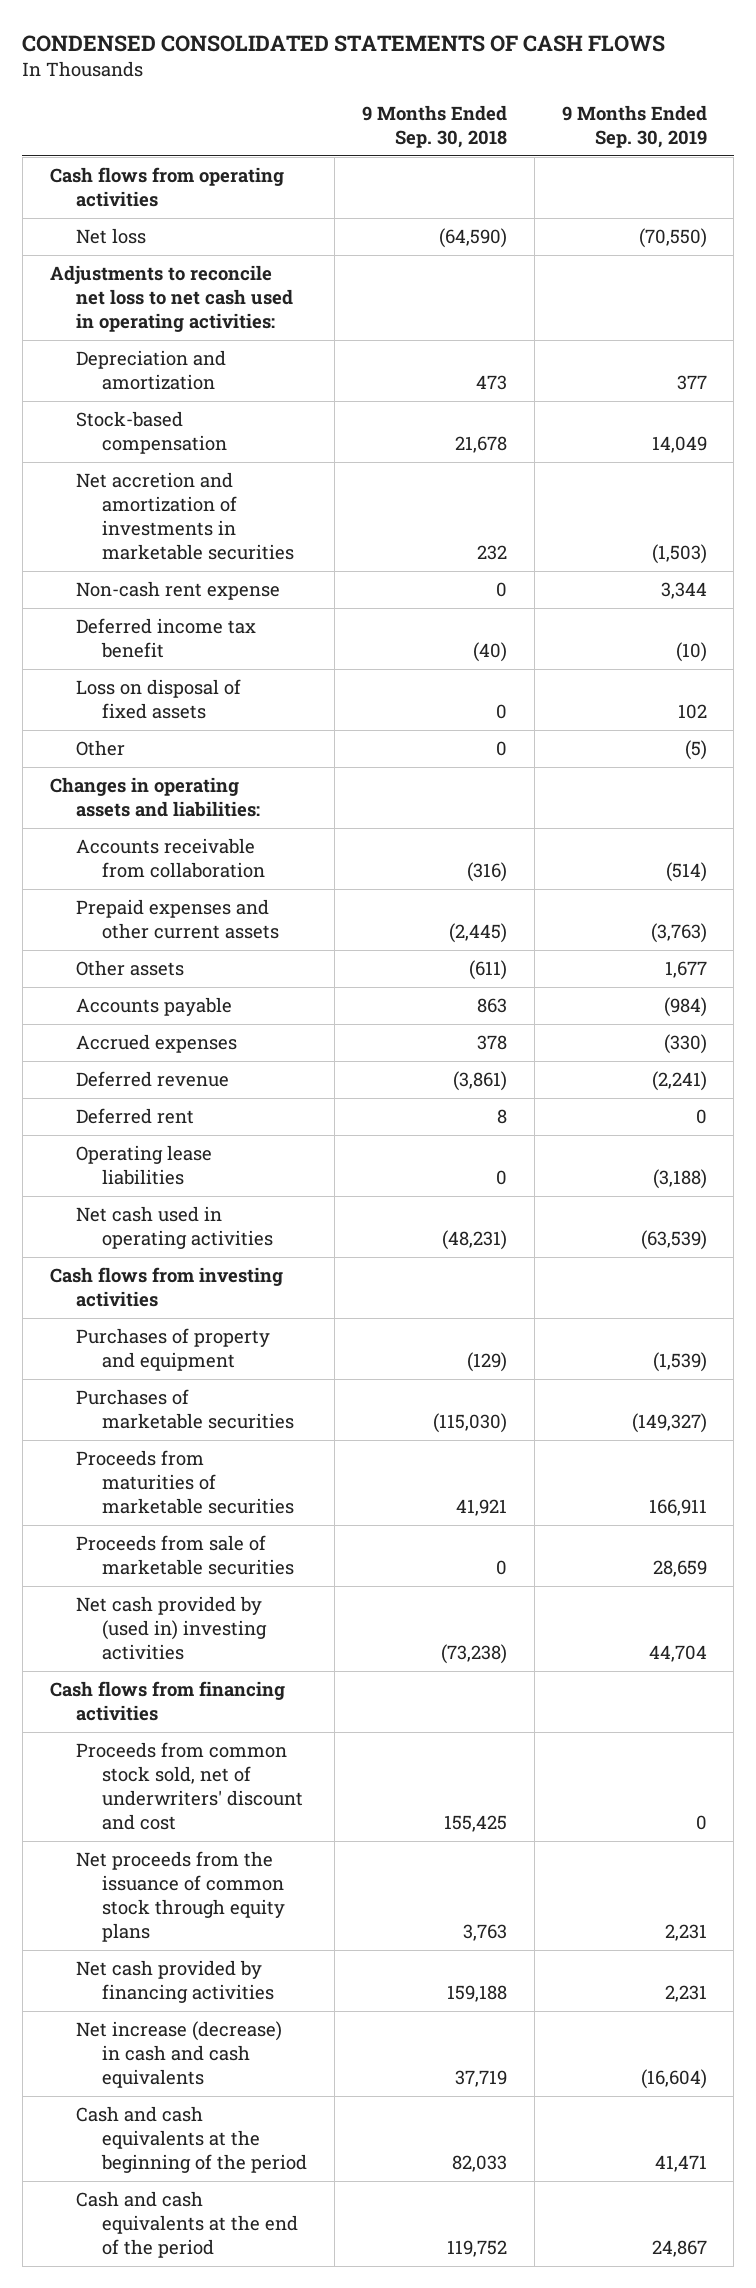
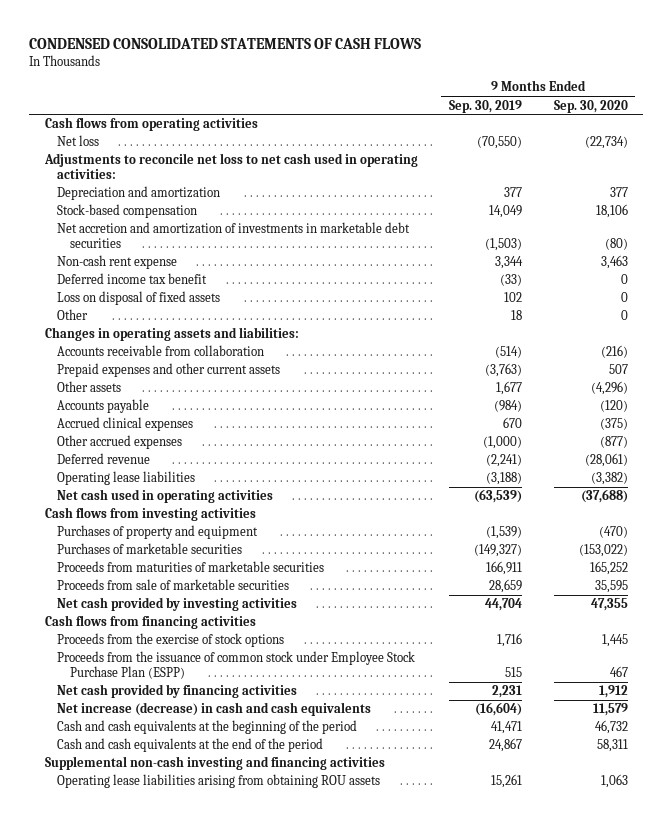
- | 9 Months Ended Sep. 30, 2018 | 9 Months Ended Sep. 30, 2019
+ | 9 Months Ended Sep. 30, 2019 | 9 Months Ended Sep. 30, 2020
- Net accretion and amortization of investments in marketable securities | 232 | (1,503)
+ Net accretion and amortization of investments in marketable debt securities | (1,503) | (80)
- Deferred income tax benefit | (40) | (10)
+ Deferred income tax benefit | (33) | 0
- Other | 0 | (5)
+ Other | 18 | 0
- Accrued expenses | 378 | (330)
+ Accrued clinical expenses | 670 | (375)
+ Other accrued expenses | (1,000) | (877)
- Deferred rent | 8 | 0
- Net cash provided by (used in) investing activities | (73,238) | 44,704
+ Net cash provided by investing activities | 44,704 | 47,355
- Proceeds from common stock sold, net of underwriters' discount and cost | 155,425 | 0
- Net proceeds from the issuance of common stock through equity plans | 3,763 | 2,231
+ Proceeds from the exercise of stock options | 1,716 | 1,445
+ Proceeds from the issuance of common stock under Employee Stock Purchase Plan (ESPP) | 515 | 467
+ Supplemental non-cash investing and financing activities
+ Operating lease liabilities arising from obtaining ROU assets | 15,261 | 1,063

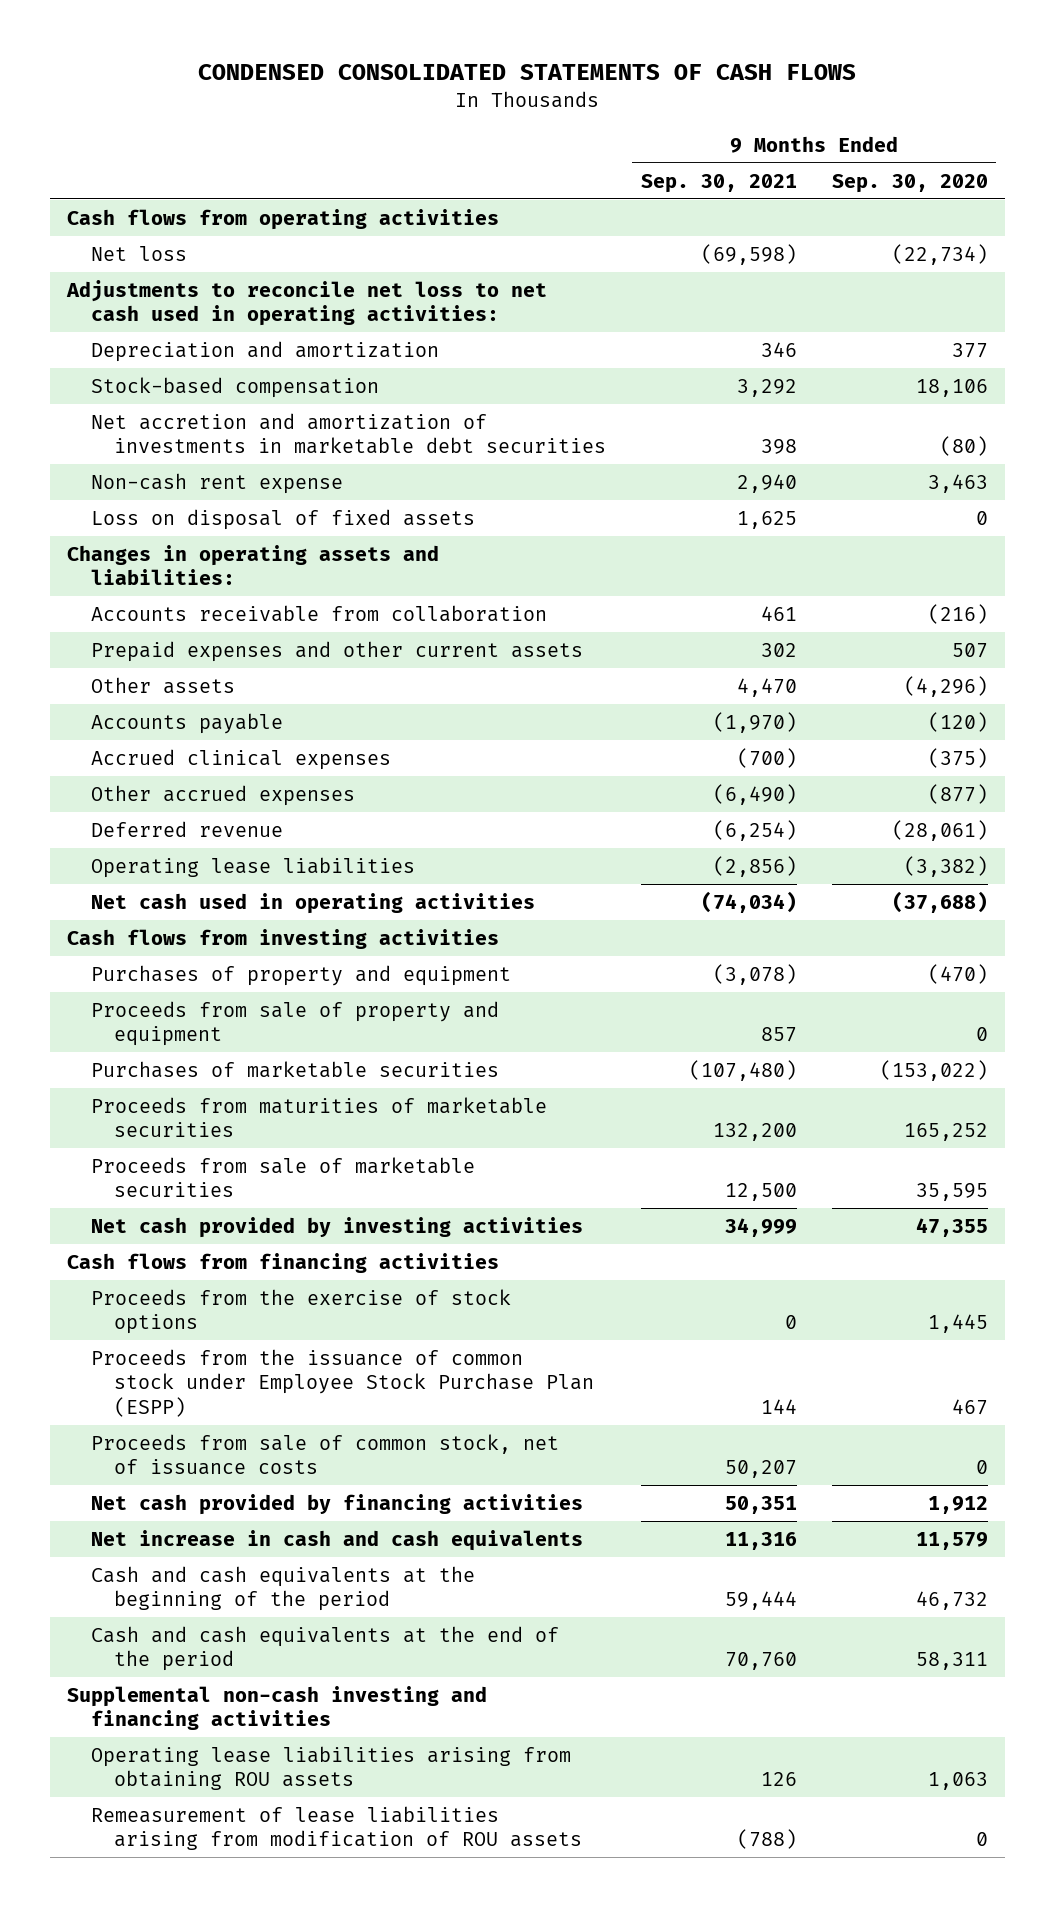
- | 9 Months Ended Sep. 30, 2019 | 9 Months Ended Sep. 30, 2020
+ | 9 Months Ended Sep. 30, 2021 | 9 Months Ended Sep. 30, 2020
- Deferred income tax benefit | (33) | 0
- Other | 18 | 0
+ Proceeds from sale of property and equipment | 857 | 0
+ Proceeds from sale of common stock, net of issuance costs | 50,207 | 0
- Net increase (decrease) in cash and cash equivalents | (16,604) | 11,579
+ Net increase in cash and cash equivalents | 11,316 | 11,579
+ Remeasurement of lease liabilities arising from modification of ROU assets | (788) | 0

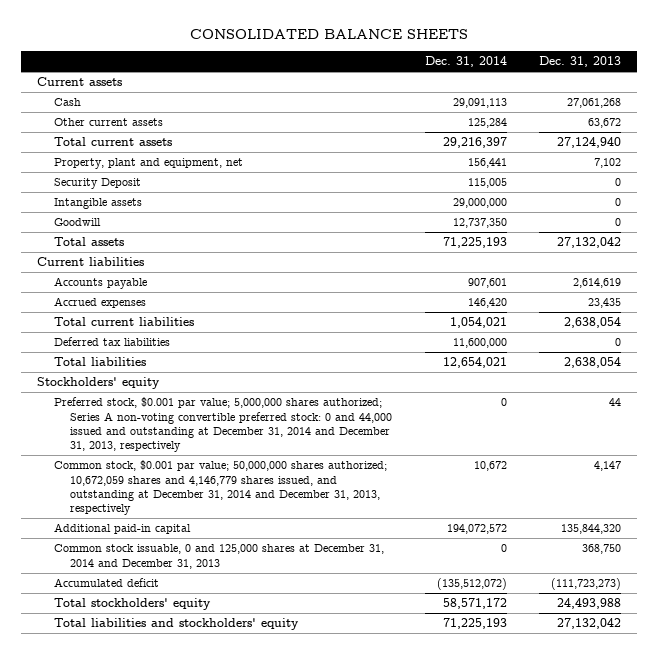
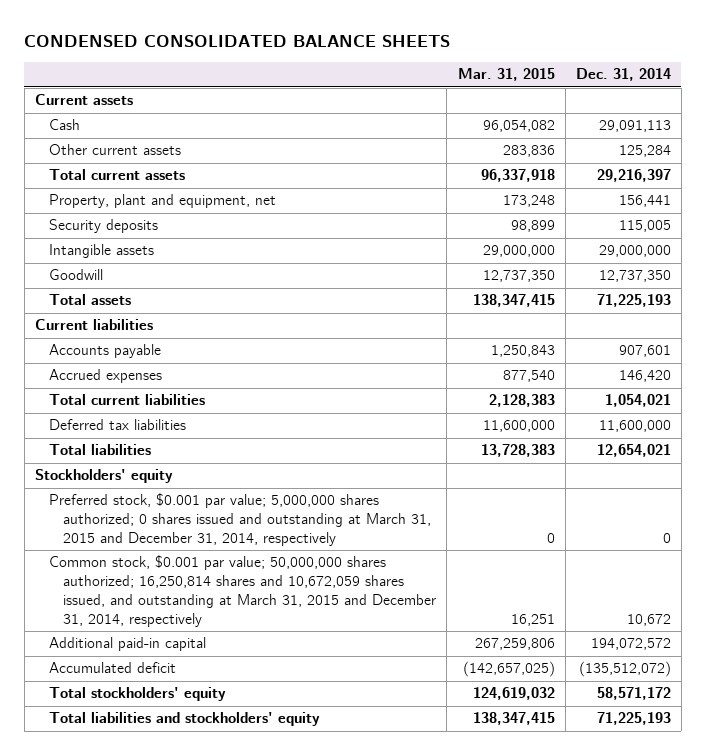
- CONSOLIDATED BALANCE SHEETS
+ CONDENSED CONSOLIDATED BALANCE SHEETS
- | Dec. 31, 2014 | Dec. 31, 2013
+ | Mar. 31, 2015 | Dec. 31, 2014
- Security Deposit | 115,005 | 0
+ Security deposits | 98,899 | 115,005
- Preferred stock, $0.001 par value; 5,000,000 shares authorized; Series A non-voting convertible preferred stock: 0 and 44,000 issued and outstanding at December 31, 2014 and December 31, 2013, respectively | 0 | 44
- Common stock, $0.001 par value; 50,000,000 shares authorized; 10,672,059 shares and 4,146,779 shares issued, and outstanding at December 31, 2014 and December 31, 2013, respectively | 10,672 | 4,147
+ Preferred stock, $0.001 par value; 5,000,000 shares authorized; 0 shares issued and outstanding at March 31, 2015 and December 31, 2014, respectively | 0 | 0
+ Common stock, $0.001 par value; 50,000,000 shares authorized; 16,250,814 shares and 10,672,059 shares issued, and outstanding at March 31, 2015 and December 31, 2014, respectively | 16,251 | 10,672
- Common stock issuable, 0 and 125,000 shares at December 31, 2014 and December 31, 2013 | 0 | 368,750

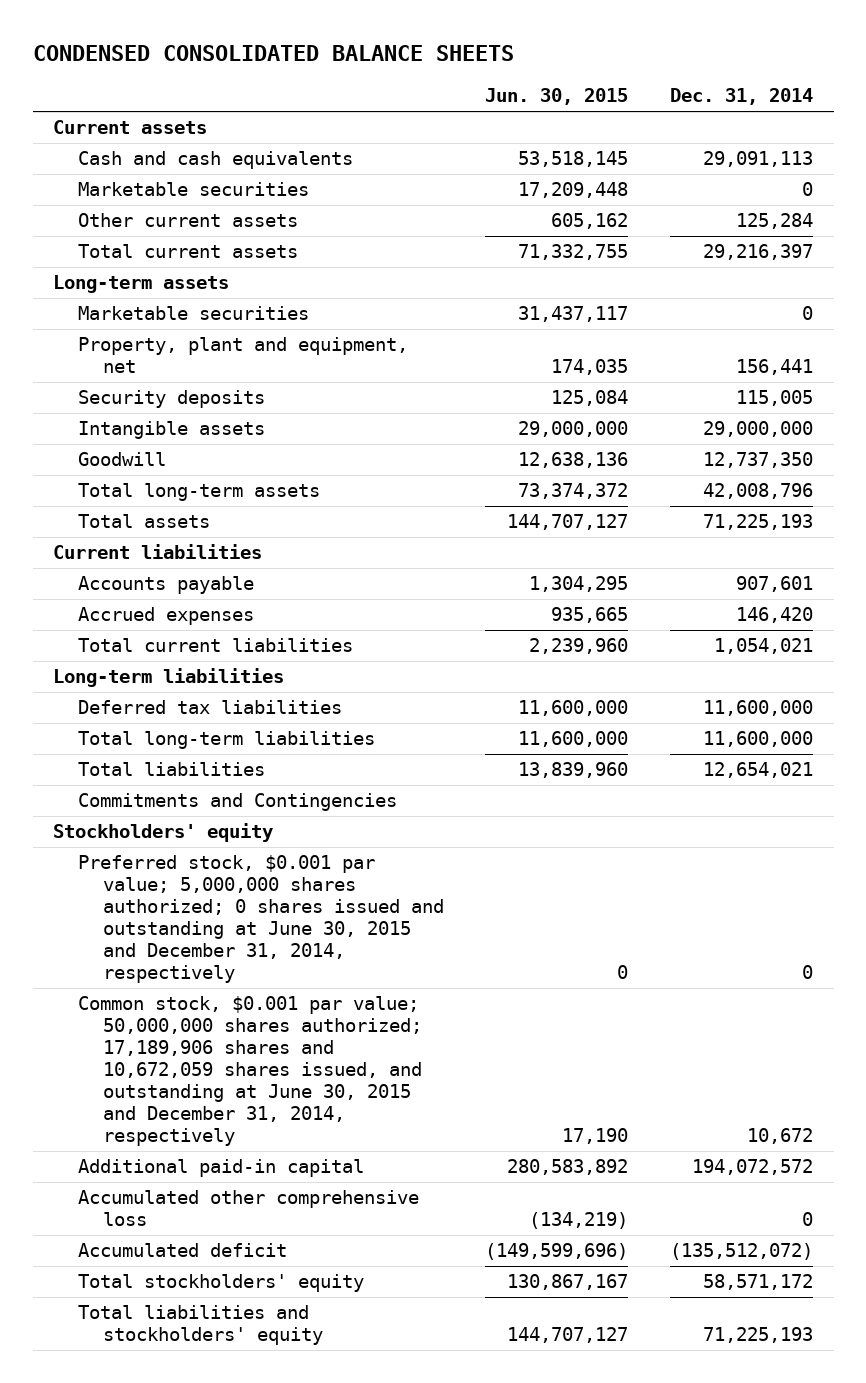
- | Mar. 31, 2015 | Dec. 31, 2014
+ | Jun. 30, 2015 | Dec. 31, 2014
- Cash | 96,054,082 | 29,091,113
+ Cash and cash equivalents | 53,518,145 | 29,091,113
+ Marketable securities | 17,209,448 | 0
+ Long-term assets
+ Marketable securities | 31,437,117 | 0
+ Total long-term assets | 73,374,372 | 42,008,796
+ Long-term liabilities
+ Total long-term liabilities | 11,600,000 | 11,600,000
+ Commitments and Contingencies
- Preferred stock, $0.001 par value; 5,000,000 shares authorized; 0 shares issued and outstanding at March 31, 2015 and December 31, 2014, respectively | 0 | 0
- Common stock, $0.001 par value; 50,000,000 shares authorized; 16,250,814 shares and 10,672,059 shares issued, and outstanding at March 31, 2015 and December 31, 2014, respectively | 16,251 | 10,672
+ Preferred stock, $0.001 par value; 5,000,000 shares authorized; 0 shares issued and outstanding at June 30, 2015 and December 31, 2014, respectively | 0 | 0
+ Common stock, $0.001 par value; 50,000,000 shares authorized; 17,189,906 shares and 10,672,059 shares issued, and outstanding at June 30, 2015 and December 31, 2014, respectively | 17,190 | 10,672
+ Accumulated other comprehensive loss | (134,219) | 0

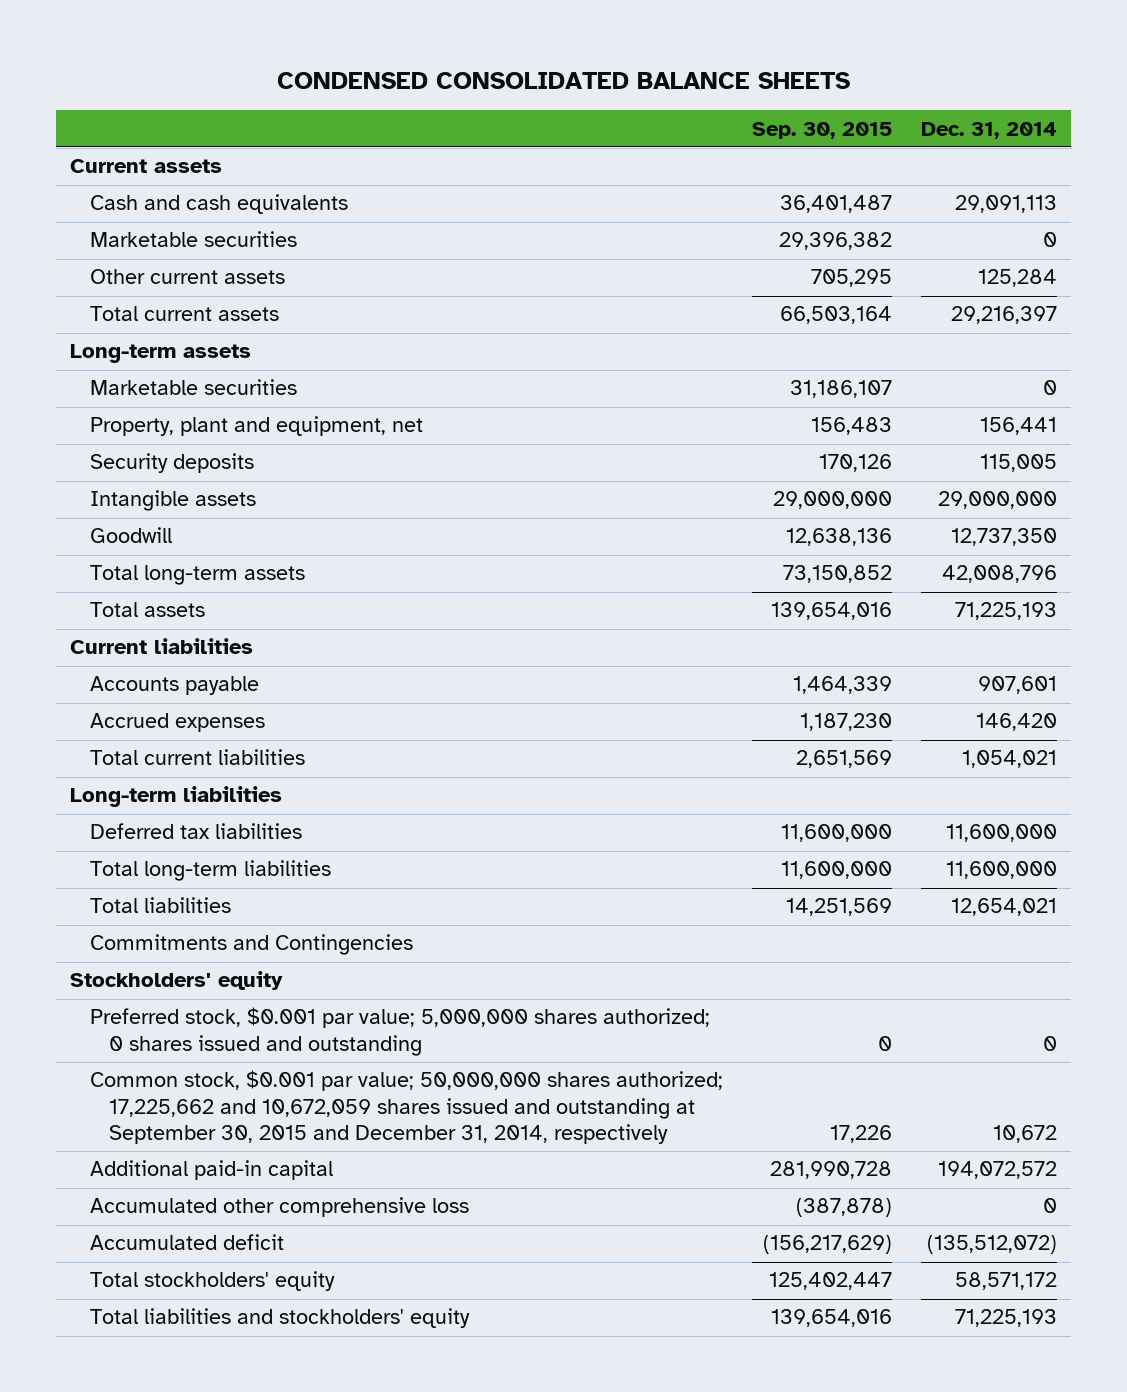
- | Jun. 30, 2015 | Dec. 31, 2014
+ | Sep. 30, 2015 | Dec. 31, 2014
- Preferred stock, $0.001 par value; 5,000,000 shares authorized; 0 shares issued and outstanding at June 30, 2015 and December 31, 2014, respectively | 0 | 0
- Common stock, $0.001 par value; 50,000,000 shares authorized; 17,189,906 shares and 10,672,059 shares issued, and outstanding at June 30, 2015 and December 31, 2014, respectively | 17,190 | 10,672
+ Preferred stock, $0.001 par value; 5,000,000 shares authorized; 0 shares issued and outstanding | 0 | 0
+ Common stock, $0.001 par value; 50,000,000 shares authorized; 17,225,662 and 10,672,059 shares issued and outstanding at September 30, 2015 and December 31, 2014, respectively | 17,226 | 10,672

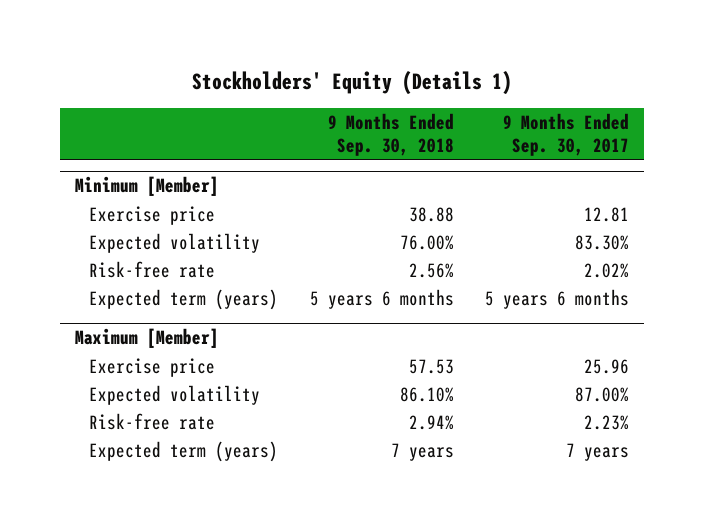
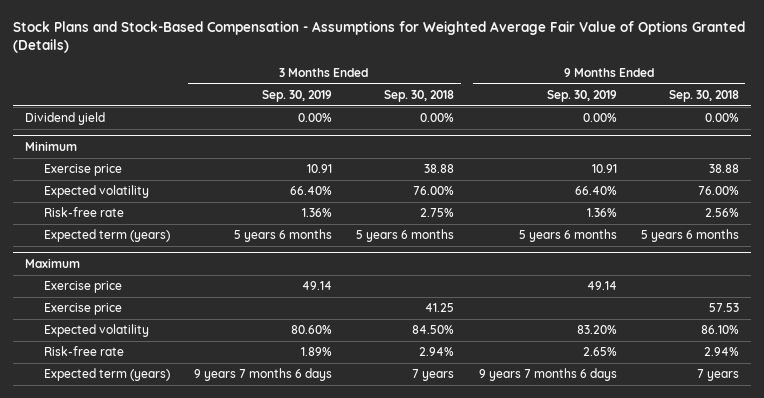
- Stockholders' Equity (Details 1)
+ Stock Plans and Stock-Based Compensation - Assumptions for Weighted Average Fair Value of Options Granted (Details)
- | 9 Months Ended Sep. 30, 2018 | 9 Months Ended Sep. 30, 2017
+ | 3 Months Ended Sep. 30, 2019 | 3 Months Ended Sep. 30, 2018 | 9 Months Ended Sep. 30, 2019 | 9 Months Ended Sep. 30, 2018
- Minimum [Member]
+ Dividend yield | 0.00% | 0.00% | 0.00% | 0.00%
+ Minimum
- Maximum [Member]
+ Maximum
+ Exercise price | 49.14 | | 49.14 |

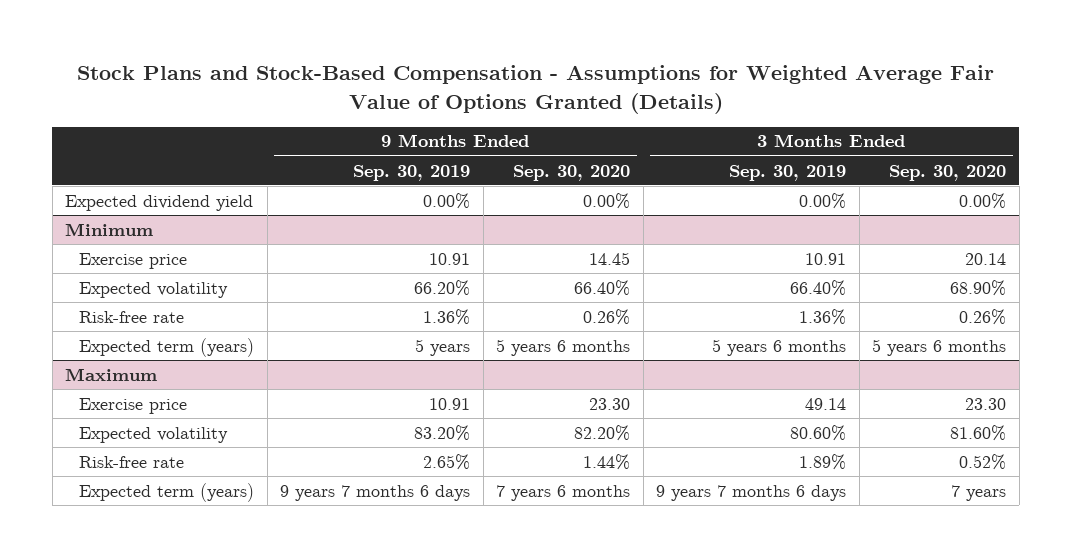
- | 3 Months Ended Sep. 30, 2019 | 3 Months Ended Sep. 30, 2018 | 9 Months Ended Sep. 30, 2019 | 9 Months Ended Sep. 30, 2018
+ | 9 Months Ended Sep. 30, 2019 | 9 Months Ended Sep. 30, 2020 | 3 Months Ended Sep. 30, 2019 | 3 Months Ended Sep. 30, 2020
- Dividend yield | 0.00% | 0.00% | 0.00% | 0.00%
+ Expected dividend yield | 0.00% | 0.00% | 0.00% | 0.00%
@ Minimum
- Expected volatility | 66.40% | 76.00% | 66.40% | 76.00%
+ Expected volatility | 66.20% | 66.40% | 66.40% | 68.90%
- Expected term (years) | 5 years 6 months | 5 years 6 months | 5 years 6 months | 5 years 6 months
+ Expected term (years) | 5 years | 5 years 6 months | 5 years 6 months | 5 years 6 months
@ Maximum
- Exercise price | 49.14 | | 49.14 |
- Exercise price | | 41.25 | | 57.53
+ Exercise price | 10.91 | 23.30 | 49.14 | 23.30

